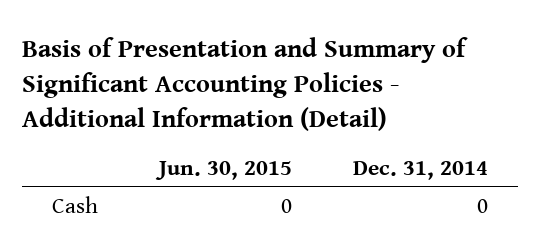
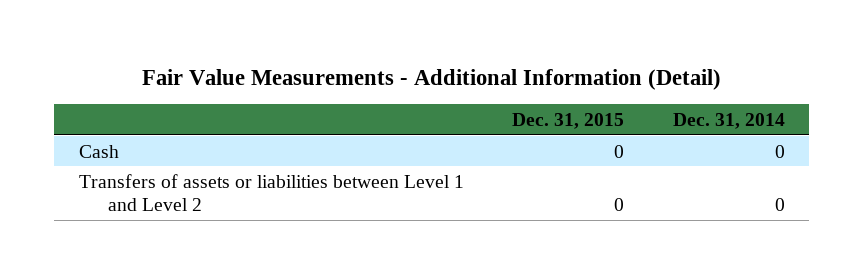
- Basis of Presentation and Summary of Significant Accounting Policies - Additional Information (Detail)
+ Fair Value Measurements - Additional Information (Detail)
- | Jun. 30, 2015 | Dec. 31, 2014
+ | Dec. 31, 2015 | Dec. 31, 2014
+ Transfers of assets or liabilities between Level 1 and Level 2 | 0 | 0

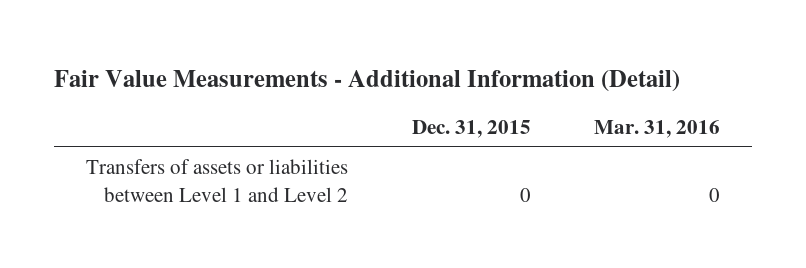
- | Dec. 31, 2015 | Dec. 31, 2014
+ | Dec. 31, 2015 | Mar. 31, 2016
- Cash | 0 | 0

